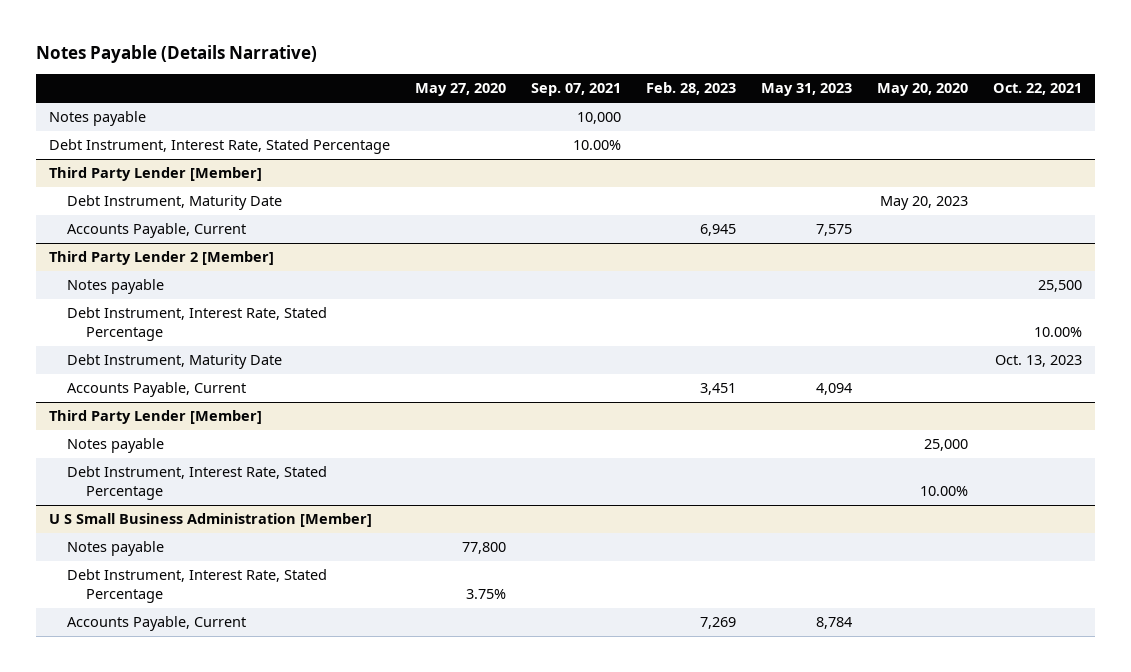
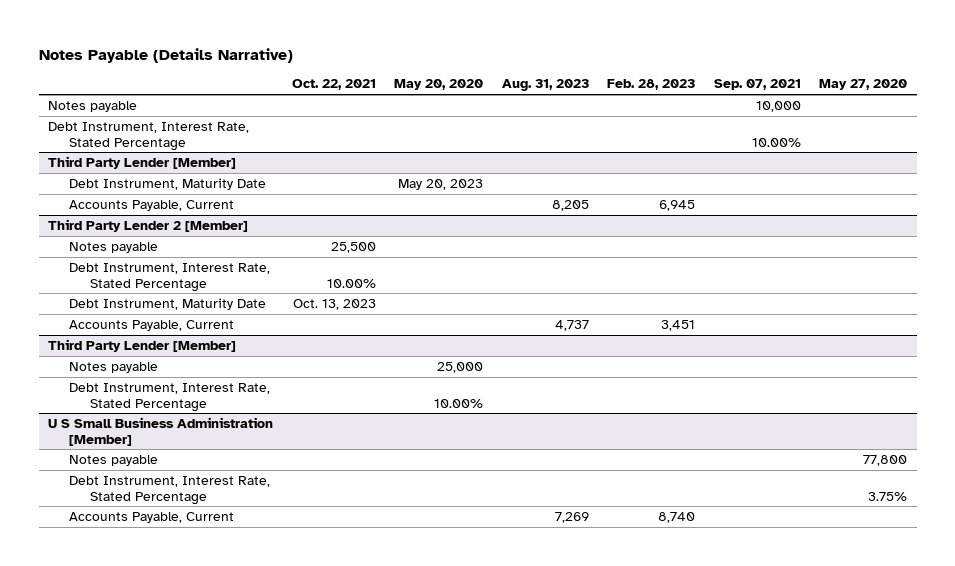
- | May 27, 2020 | Sep. 07, 2021 | Feb. 28, 2023 | May 31, 2023 | May 20, 2020 | Oct. 22, 2021
+ | Oct. 22, 2021 | May 20, 2020 | Aug. 31, 2023 | Feb. 28, 2023 | Sep. 07, 2021 | May 27, 2020
@ U S Small Business Administration [Member]
- Accounts Payable, Current | | | 7,269 | 8,784 | |
+ Accounts Payable, Current | | | 7,269 | 8,740 | |

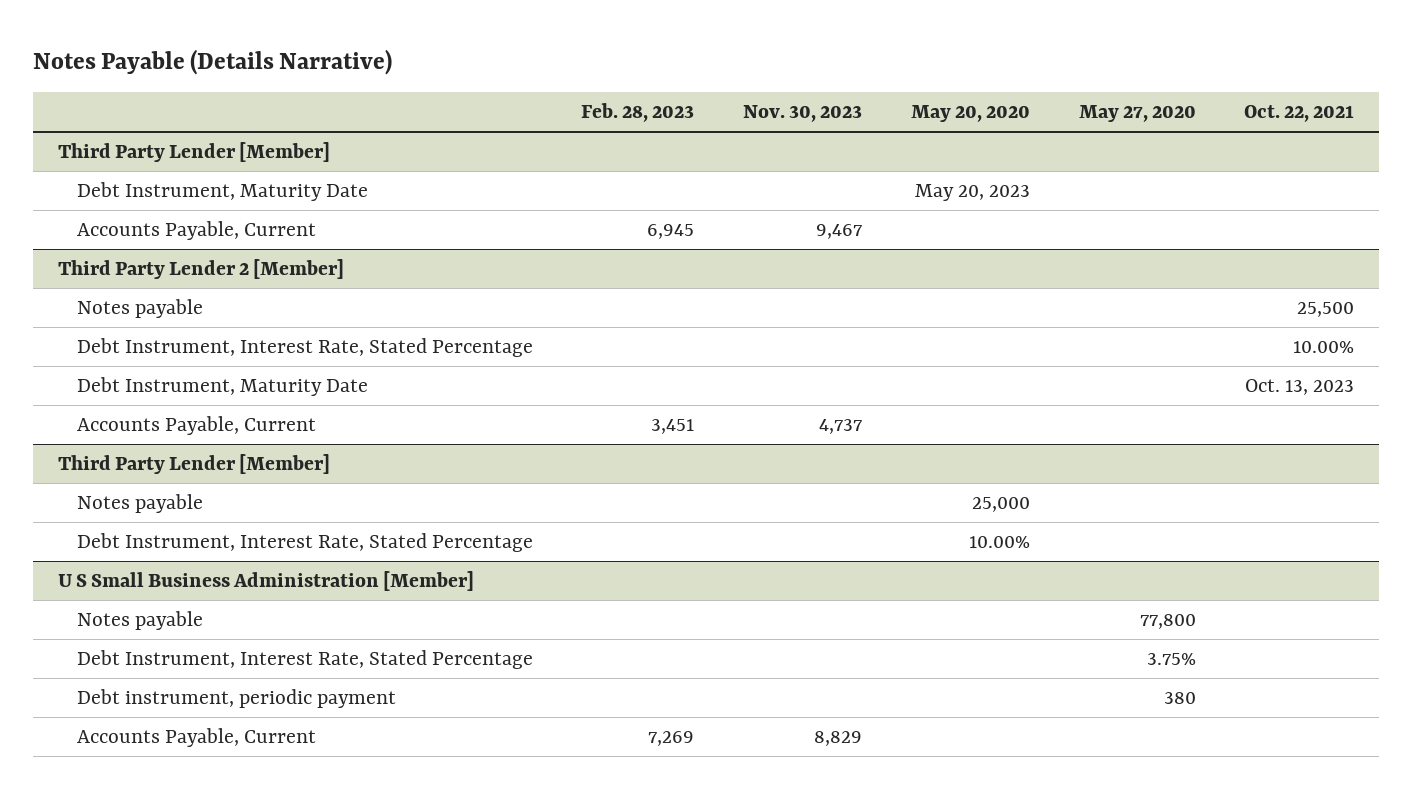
- | Oct. 22, 2021 | May 20, 2020 | Aug. 31, 2023 | Feb. 28, 2023 | Sep. 07, 2021 | May 27, 2020
+ | Feb. 28, 2023 | Nov. 30, 2023 | May 20, 2020 | May 27, 2020 | Oct. 22, 2021
- Notes payable | | | | | 10,000 |
- Debt Instrument, Interest Rate, Stated Percentage | | | | | 10.00% |
@ U S Small Business Administration [Member]
- Accounts Payable, Current | | | 7,269 | 8,740 | |
+ Debt instrument, periodic payment | | | | 380 |
+ Accounts Payable, Current | 7,269 | 8,829 | | |

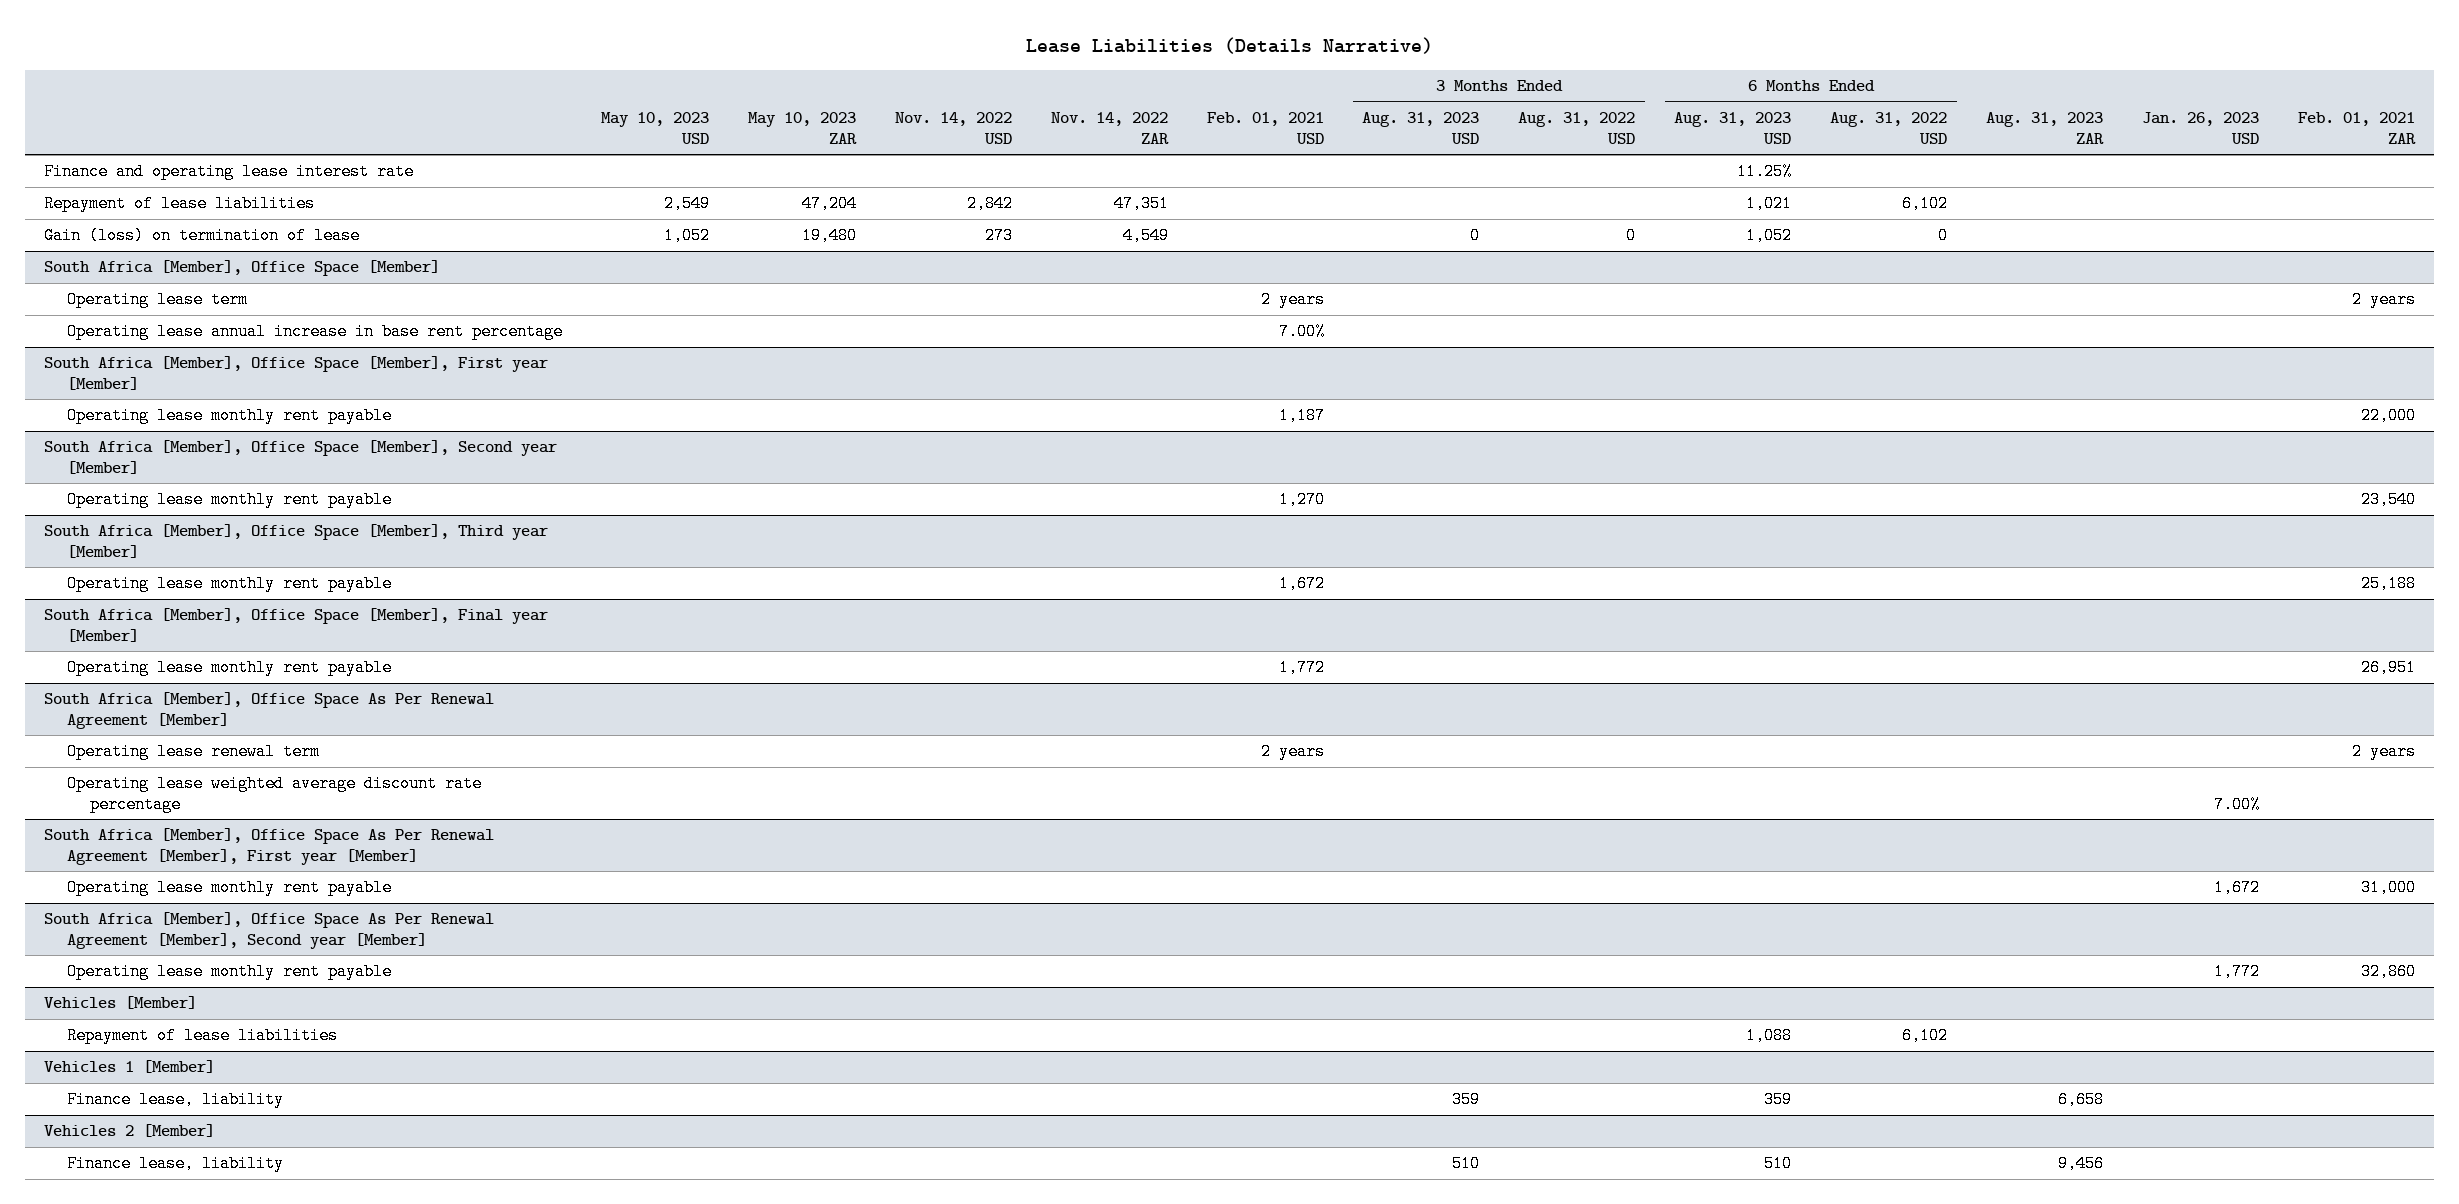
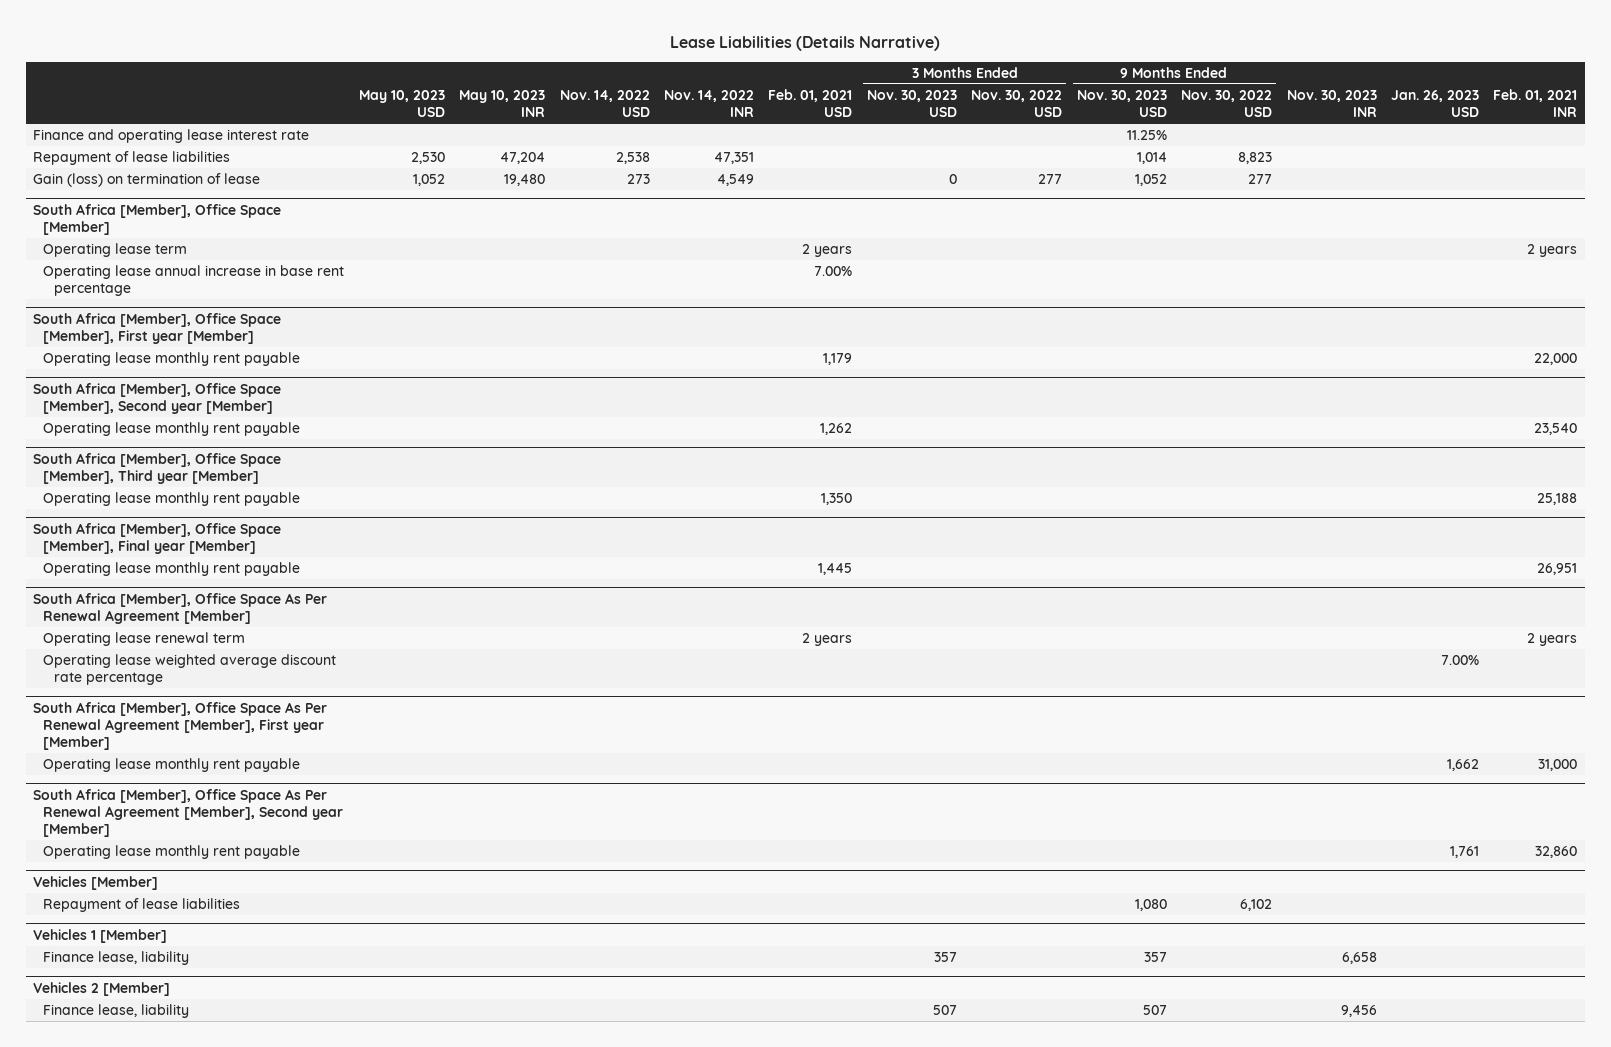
- | May 10, 2023 USD | May 10, 2023 ZAR | Nov. 14, 2022 USD | Nov. 14, 2022 ZAR | Feb. 01, 2021 USD | 3 Months Ended Aug. 31, 2023 USD | 3 Months Ended Aug. 31, 2022 USD | 6 Months Ended Aug. 31, 2023 USD | 6 Months Ended Aug. 31, 2022 USD | Aug. 31, 2023 ZAR | Jan. 26, 2023 USD | Feb. 01, 2021 ZAR
+ | May 10, 2023 USD | May 10, 2023 INR | Nov. 14, 2022 USD | Nov. 14, 2022 INR | Feb. 01, 2021 USD | 3 Months Ended Nov. 30, 2023 USD | 3 Months Ended Nov. 30, 2022 USD | 9 Months Ended Nov. 30, 2023 USD | 9 Months Ended Nov. 30, 2022 USD | Nov. 30, 2023 INR | Jan. 26, 2023 USD | Feb. 01, 2021 INR
- Repayment of lease liabilities | 2,549 | 47,204 | 2,842 | 47,351 | | | | 1,021 | 6,102 | | |
+ Repayment of lease liabilities | 2,530 | 47,204 | 2,538 | 47,351 | | | | 1,014 | 8,823 | | |
@ South Africa [Member], Office Space [Member], First year [Member]
- Operating lease monthly rent payable | | | | | 1,187 | | | | | | | 22,000
+ Operating lease monthly rent payable | | | | | 1,179 | | | | | | | 22,000
@ South Africa [Member], Office Space [Member], Second year [Member]
- Operating lease monthly rent payable | | | | | 1,270 | | | | | | | 23,540
+ Operating lease monthly rent payable | | | | | 1,262 | | | | | | | 23,540
@ South Africa [Member], Office Space [Member], Third year [Member]
- Operating lease monthly rent payable | | | | | 1,672 | | | | | | | 25,188
+ Operating lease monthly rent payable | | | | | 1,350 | | | | | | | 25,188
@ South Africa [Member], Office Space [Member], Final year [Member]
- Operating lease monthly rent payable | | | | | 1,772 | | | | | | | 26,951
+ Operating lease monthly rent payable | | | | | 1,445 | | | | | | | 26,951
@ South Africa [Member], Office Space As Per Renewal Agreement [Member], First year [Member]
- Operating lease monthly rent payable | | | | | | | | | | | 1,672 | 31,000
+ Operating lease monthly rent payable | | | | | | | | | | | 1,662 | 31,000
@ South Africa [Member], Office Space As Per Renewal Agreement [Member], Second year [Member]
- Operating lease monthly rent payable | | | | | | | | | | | 1,772 | 32,860
+ Operating lease monthly rent payable | | | | | | | | | | | 1,761 | 32,860

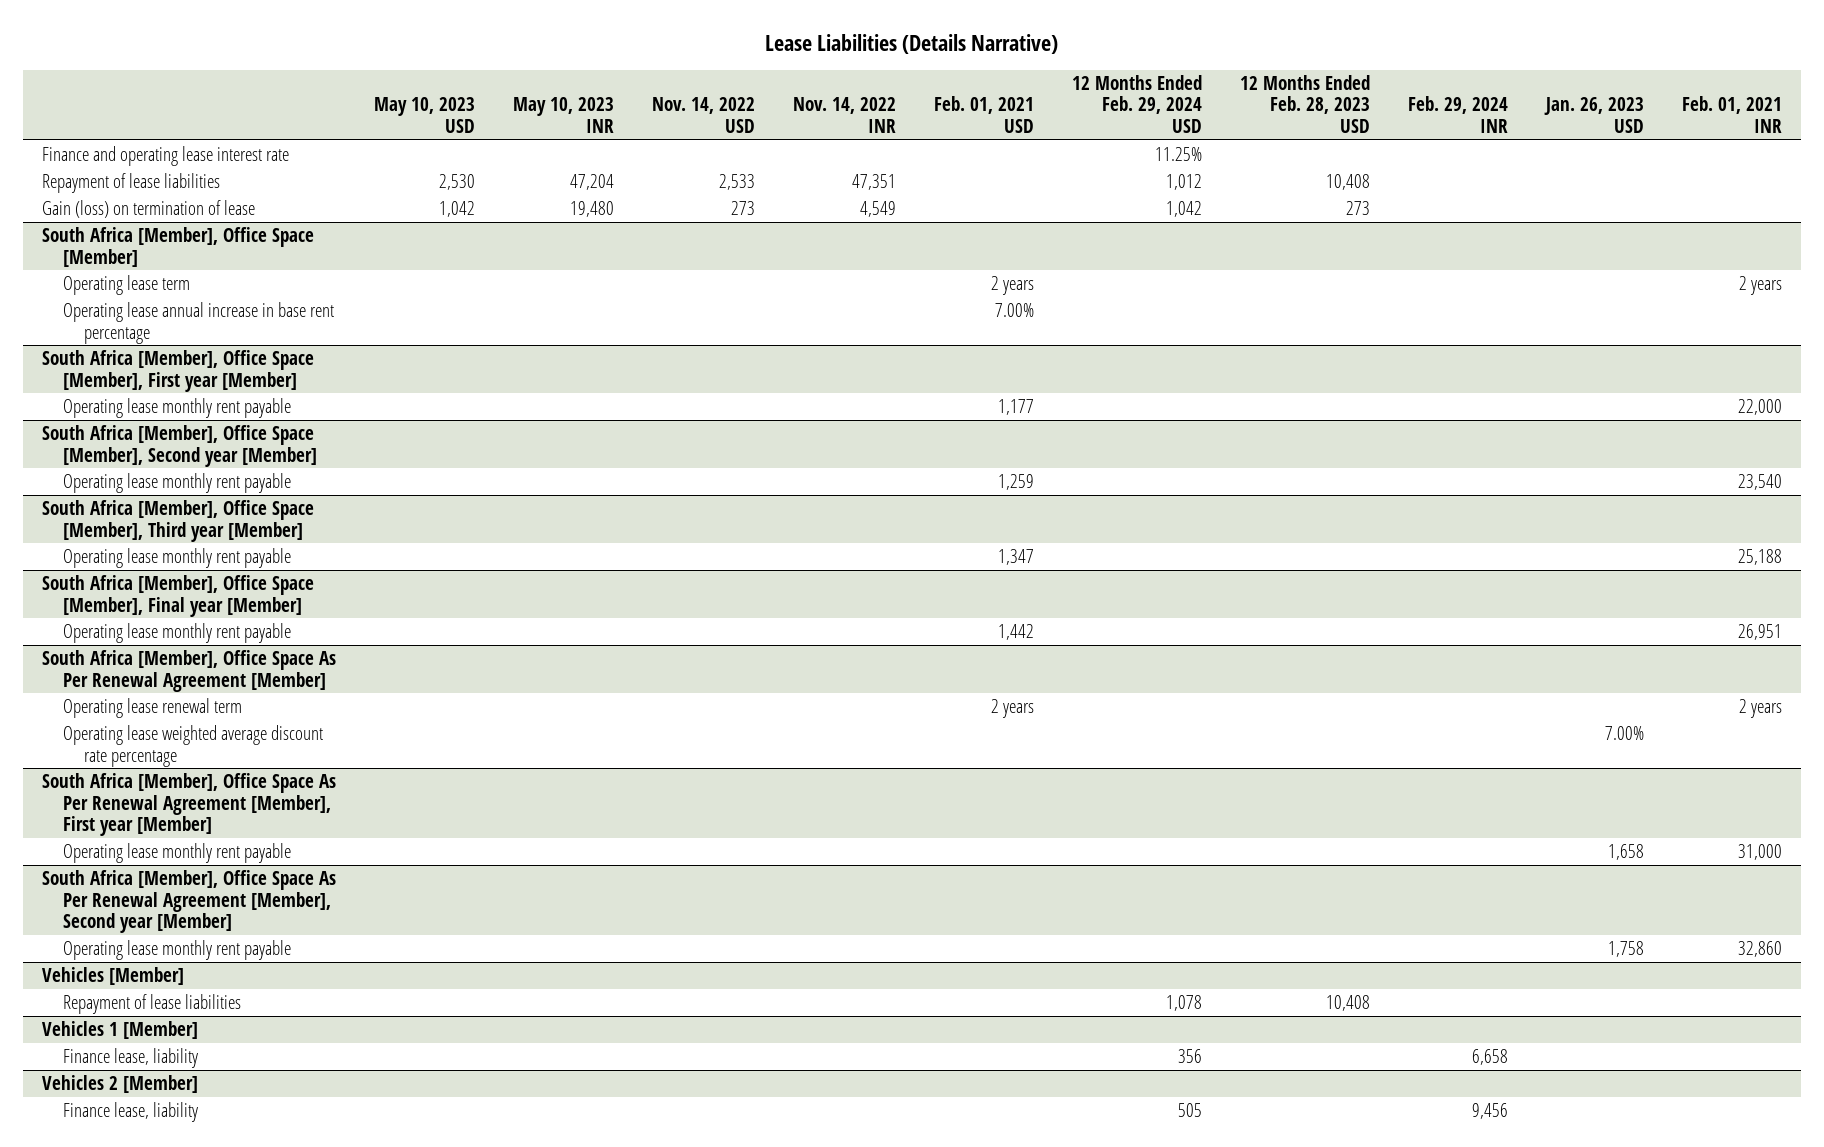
- | May 10, 2023 USD | May 10, 2023 INR | Nov. 14, 2022 USD | Nov. 14, 2022 INR | Feb. 01, 2021 USD | 3 Months Ended Nov. 30, 2023 USD | 3 Months Ended Nov. 30, 2022 USD | 9 Months Ended Nov. 30, 2023 USD | 9 Months Ended Nov. 30, 2022 USD | Nov. 30, 2023 INR | Jan. 26, 2023 USD | Feb. 01, 2021 INR
+ | May 10, 2023 USD | May 10, 2023 INR | Nov. 14, 2022 USD | Nov. 14, 2022 INR | Feb. 01, 2021 USD | 12 Months Ended Feb. 29, 2024 USD | 12 Months Ended Feb. 28, 2023 USD | Feb. 29, 2024 INR | Jan. 26, 2023 USD | Feb. 01, 2021 INR
- Repayment of lease liabilities | 2,530 | 47,204 | 2,538 | 47,351 | | | | 1,014 | 8,823 | | |
- Gain (loss) on termination of lease | 1,052 | 19,480 | 273 | 4,549 | | 0 | 277 | 1,052 | 277 | | |
+ Repayment of lease liabilities | 2,530 | 47,204 | 2,533 | 47,351 | | 1,012 | 10,408 | | |
+ Gain (loss) on termination of lease | 1,042 | 19,480 | 273 | 4,549 | | 1,042 | 273 | | |
@ South Africa [Member], Office Space [Member], First year [Member]
- Operating lease monthly rent payable | | | | | 1,179 | | | | | | | 22,000
+ Operating lease monthly rent payable | | | | | 1,177 | | | | | 22,000
@ South Africa [Member], Office Space [Member], Second year [Member]
- Operating lease monthly rent payable | | | | | 1,262 | | | | | | | 23,540
+ Operating lease monthly rent payable | | | | | 1,259 | | | | | 23,540
@ South Africa [Member], Office Space [Member], Third year [Member]
- Operating lease monthly rent payable | | | | | 1,350 | | | | | | | 25,188
+ Operating lease monthly rent payable | | | | | 1,347 | | | | | 25,188
@ South Africa [Member], Office Space [Member], Final year [Member]
- Operating lease monthly rent payable | | | | | 1,445 | | | | | | | 26,951
+ Operating lease monthly rent payable | | | | | 1,442 | | | | | 26,951
@ South Africa [Member], Office Space As Per Renewal Agreement [Member], First year [Member]
- Operating lease monthly rent payable | | | | | | | | | | | 1,662 | 31,000
+ Operating lease monthly rent payable | | | | | | | | | 1,658 | 31,000
@ South Africa [Member], Office Space As Per Renewal Agreement [Member], Second year [Member]
- Operating lease monthly rent payable | | | | | | | | | | | 1,761 | 32,860
+ Operating lease monthly rent payable | | | | | | | | | 1,758 | 32,860

